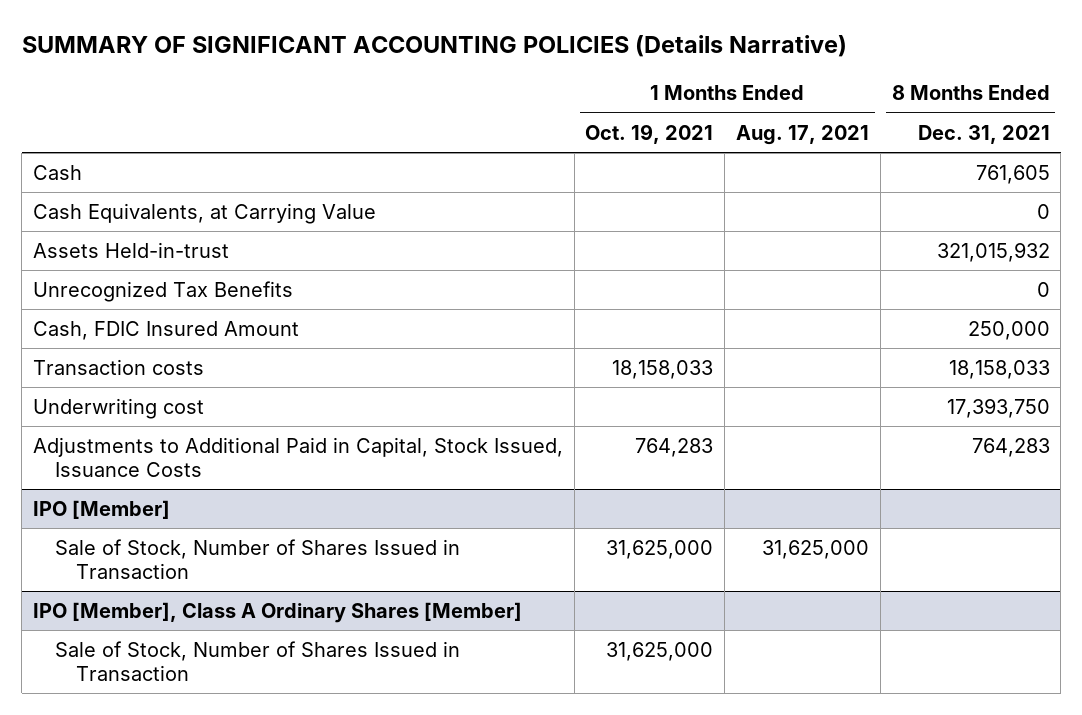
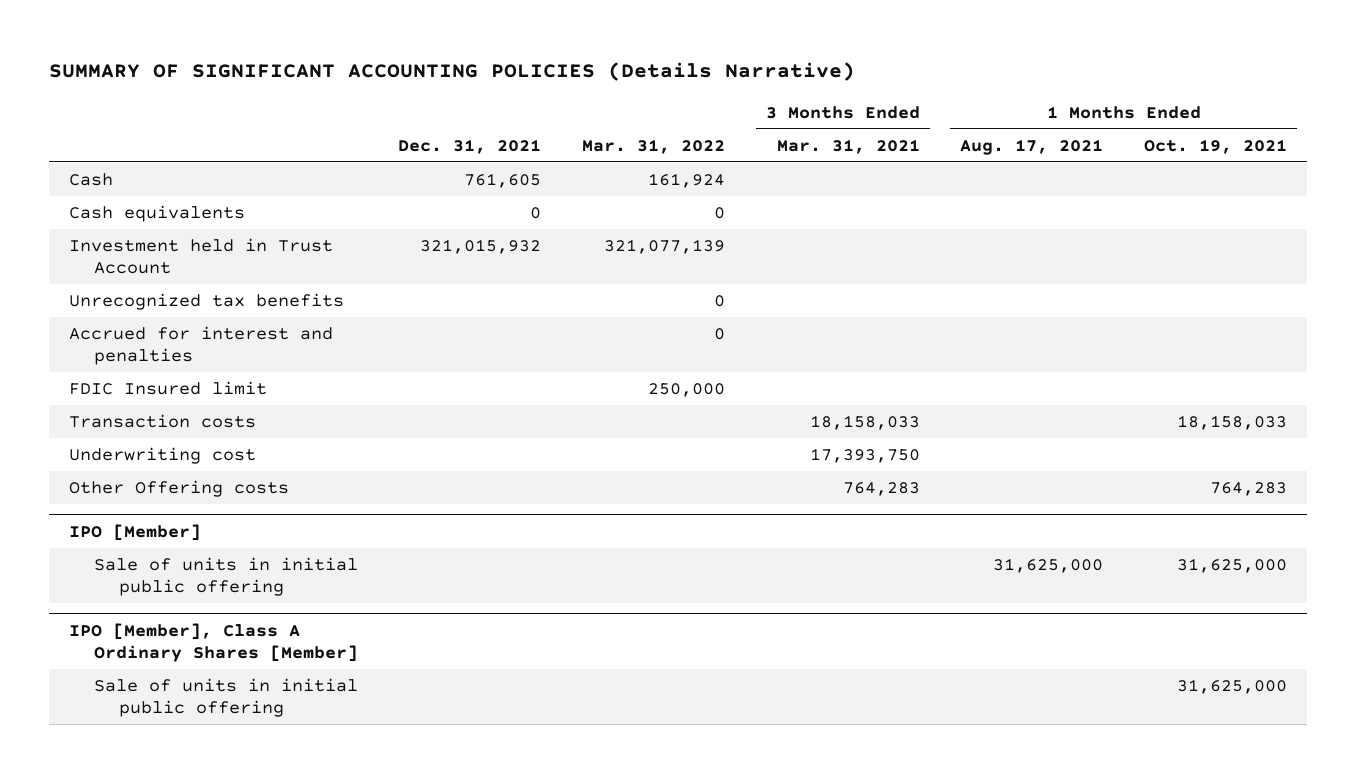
- | 1 Months Ended Oct. 19, 2021 | 1 Months Ended Aug. 17, 2021 | 8 Months Ended Dec. 31, 2021
+ | Dec. 31, 2021 | Mar. 31, 2022 | 3 Months Ended Mar. 31, 2021 | 1 Months Ended Aug. 17, 2021 | 1 Months Ended Oct. 19, 2021
- Cash Equivalents, at Carrying Value | | | 0
- Assets Held-in-trust | | | 321,015,932
- Unrecognized Tax Benefits | | | 0
- Cash, FDIC Insured Amount | | | 250,000
+ Cash equivalents | 0 | 0 | | |
+ Investment held in Trust Account | 321,015,932 | 321,077,139 | | |
+ Unrecognized tax benefits | | 0 | | |
+ Accrued for interest and penalties | | 0 | | |
+ FDIC Insured limit | | 250,000 | | |
- Adjustments to Additional Paid in Capital, Stock Issued, Issuance Costs | 764,283 | | 764,283
+ Other Offering costs | | | 764,283 | | 764,283
@ IPO [Member]
- Sale of Stock, Number of Shares Issued in Transaction | 31,625,000 | 31,625,000 |
+ Sale of units in initial public offering | | | | 31,625,000 | 31,625,000
@ IPO [Member], Class A Ordinary Shares [Member]
- Sale of Stock, Number of Shares Issued in Transaction | 31,625,000 | |
+ Sale of units in initial public offering | | | | | 31,625,000

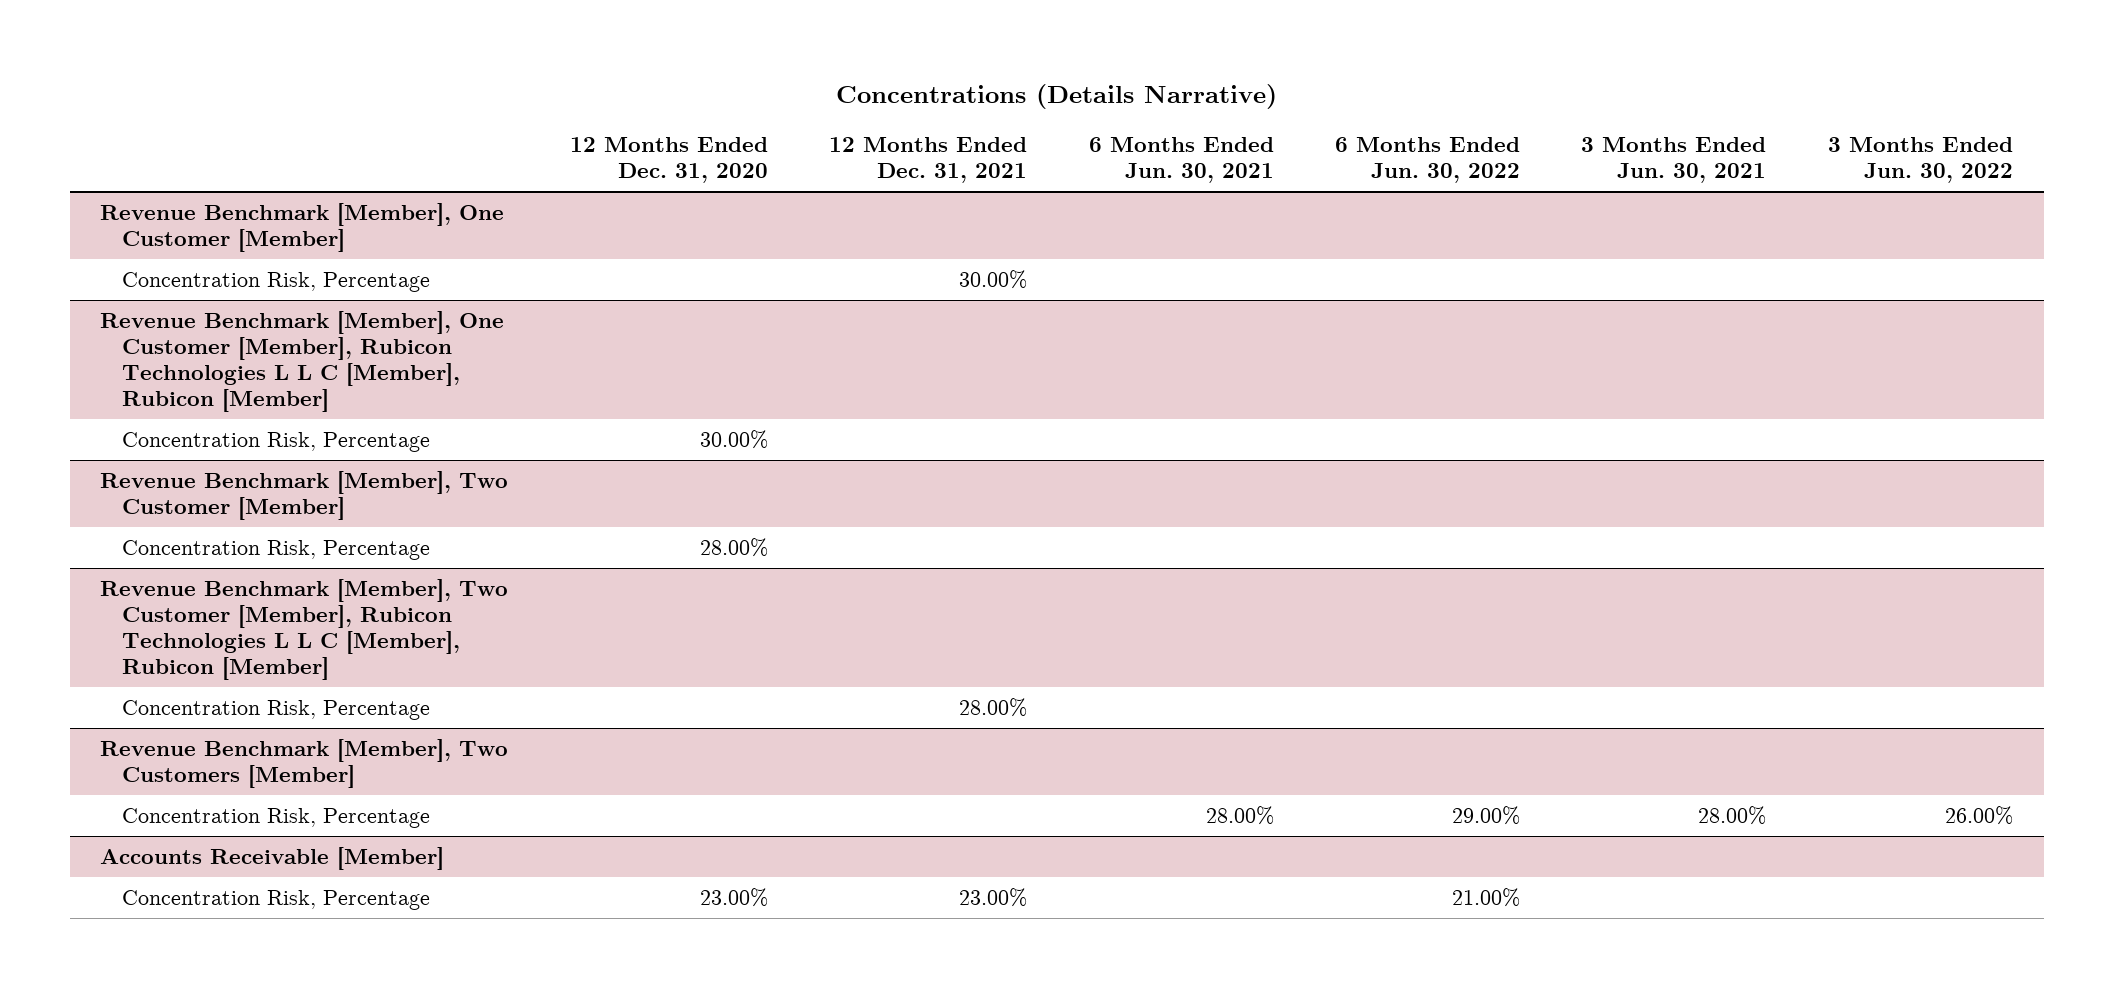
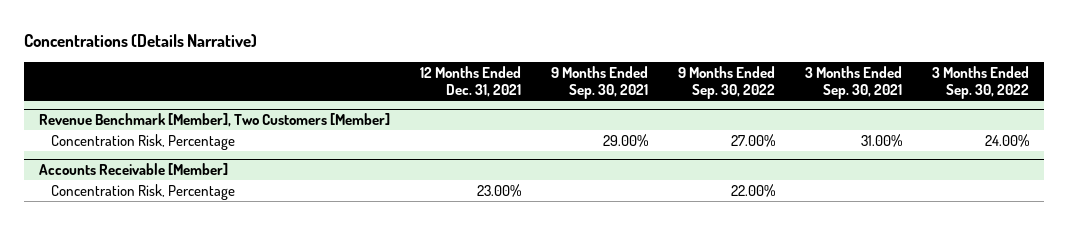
- | 12 Months Ended Dec. 31, 2020 | 12 Months Ended Dec. 31, 2021 | 6 Months Ended Jun. 30, 2021 | 6 Months Ended Jun. 30, 2022 | 3 Months Ended Jun. 30, 2021 | 3 Months Ended Jun. 30, 2022
+ | 12 Months Ended Dec. 31, 2021 | 9 Months Ended Sep. 30, 2021 | 9 Months Ended Sep. 30, 2022 | 3 Months Ended Sep. 30, 2021 | 3 Months Ended Sep. 30, 2022
- Revenue Benchmark [Member], One Customer [Member]
- Concentration Risk, Percentage | | 30.00% | | | |
- Revenue Benchmark [Member], One Customer [Member], Rubicon Technologies L L C [Member], Rubicon [Member]
- Concentration Risk, Percentage | 30.00% | | | | |
- Revenue Benchmark [Member], Two Customer [Member]
- Concentration Risk, Percentage | 28.00% | | | | |
- Revenue Benchmark [Member], Two Customer [Member], Rubicon Technologies L L C [Member], Rubicon [Member]
- Concentration Risk, Percentage | | 28.00% | | | |

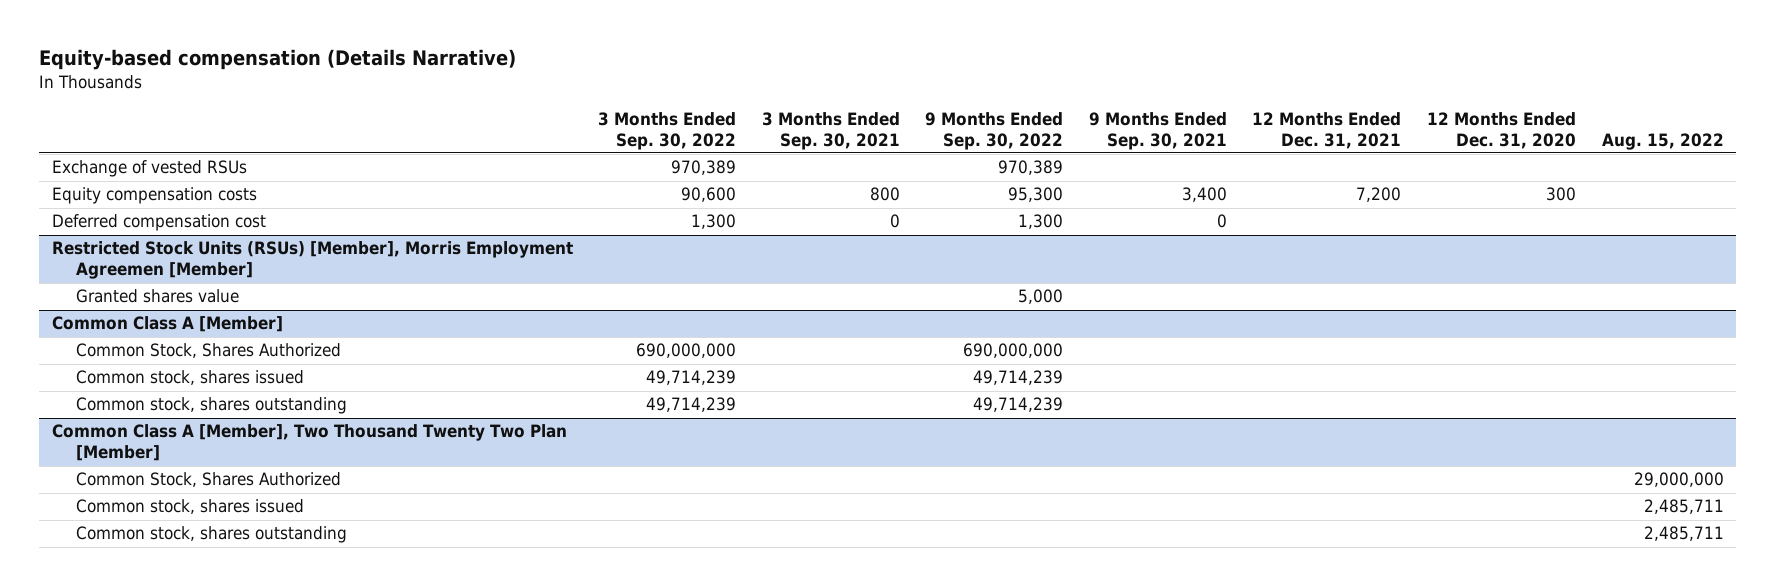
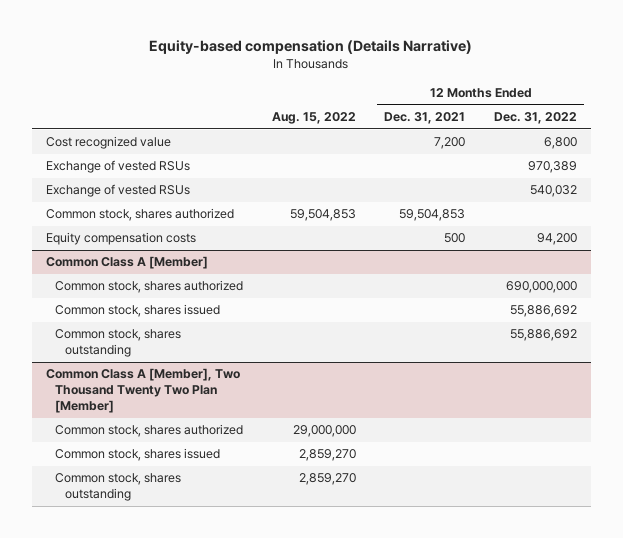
- | 3 Months Ended Sep. 30, 2022 | 3 Months Ended Sep. 30, 2021 | 9 Months Ended Sep. 30, 2022 | 9 Months Ended Sep. 30, 2021 | 12 Months Ended Dec. 31, 2021 | 12 Months Ended Dec. 31, 2020 | Aug. 15, 2022
+ | Aug. 15, 2022 | 12 Months Ended Dec. 31, 2021 | 12 Months Ended Dec. 31, 2022
+ Cost recognized value | | 7,200 | 6,800
- Equity compensation costs | 90,600 | 800 | 95,300 | 3,400 | 7,200 | 300 |
- Deferred compensation cost | 1,300 | 0 | 1,300 | 0 | | |
- Restricted Stock Units (RSUs) [Member], Morris Employment Agreemen [Member]
- Granted shares value | | | 5,000 | | | |
+ Exchange of vested RSUs | | | 540,032
+ Common stock, shares authorized | 59,504,853 | 59,504,853 |
+ Equity compensation costs | | 500 | 94,200
@ Common Class A [Member]
- Common Stock, Shares Authorized | 690,000,000 | | 690,000,000 | | | |
+ Common stock, shares authorized | | | 690,000,000
@ Common Class A [Member], Two Thousand Twenty Two Plan [Member]
- Common Stock, Shares Authorized | | | | | | | 29,000,000
- Common stock, shares issued | | | | | | | 2,485,711
- Common stock, shares outstanding | | | | | | | 2,485,711
+ Common stock, shares authorized | 29,000,000 | |
+ Common stock, shares issued | 2,859,270 | |
+ Common stock, shares outstanding | 2,859,270 | |

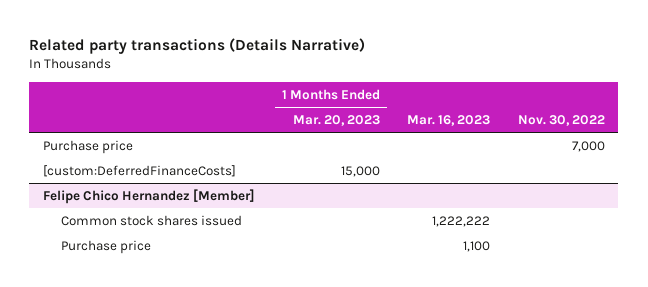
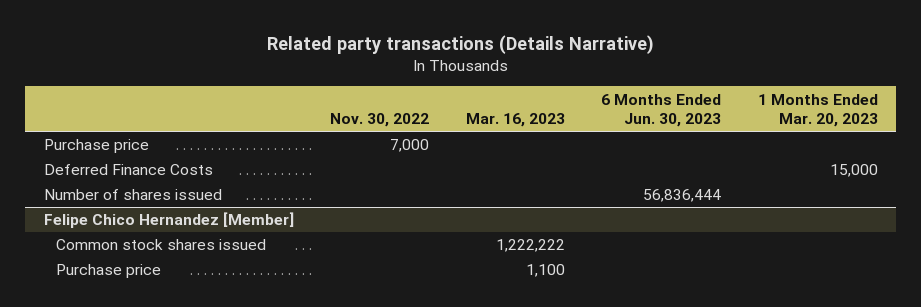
- | 1 Months Ended Mar. 20, 2023 | Mar. 16, 2023 | Nov. 30, 2022
+ | Nov. 30, 2022 | Mar. 16, 2023 | 6 Months Ended Jun. 30, 2023 | 1 Months Ended Mar. 20, 2023
- [custom:DeferredFinanceCosts] | 15,000 | |
+ Deferred Finance Costs | | | | 15,000
+ Number of shares issued | | | 56,836,444 |

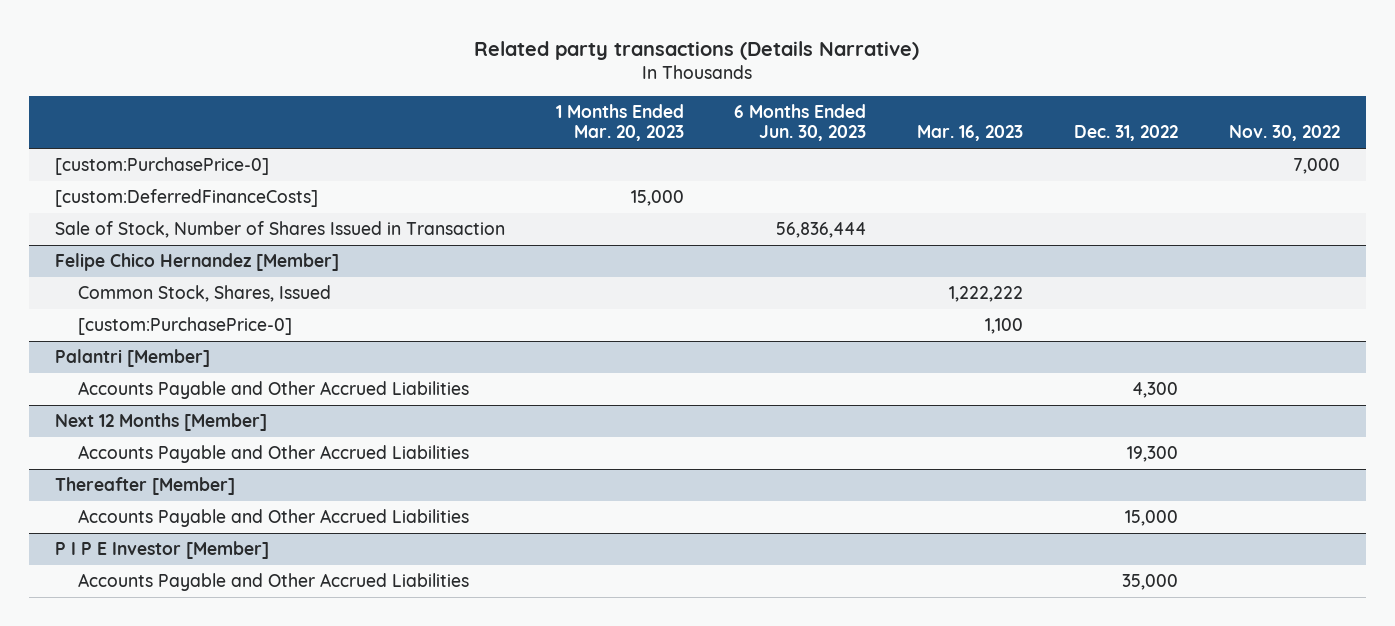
- | Nov. 30, 2022 | Mar. 16, 2023 | 6 Months Ended Jun. 30, 2023 | 1 Months Ended Mar. 20, 2023
+ | 1 Months Ended Mar. 20, 2023 | 6 Months Ended Jun. 30, 2023 | Mar. 16, 2023 | Dec. 31, 2022 | Nov. 30, 2022
- Purchase price | 7,000 | | |
- Deferred Finance Costs | | | | 15,000
- Number of shares issued | | | 56,836,444 |
+ [custom:PurchasePrice-0] | | | | | 7,000
+ [custom:DeferredFinanceCosts] | 15,000 | | | |
+ Sale of Stock, Number of Shares Issued in Transaction | | 56,836,444 | | |
@ Felipe Chico Hernandez [Member]
- Common stock shares issued | | 1,222,222 | |
- Purchase price | | 1,100 | |
+ Common Stock, Shares, Issued | | | 1,222,222 | |
+ [custom:PurchasePrice-0] | | | 1,100 | |
+ Palantri [Member]
+ Accounts Payable and Other Accrued Liabilities | | | | 4,300 |
+ Next 12 Months [Member]
+ Accounts Payable and Other Accrued Liabilities | | | | 19,300 |
+ Thereafter [Member]
+ Accounts Payable and Other Accrued Liabilities | | | | 15,000 |
+ P I P E Investor [Member]
+ Accounts Payable and Other Accrued Liabilities | | | | 35,000 |

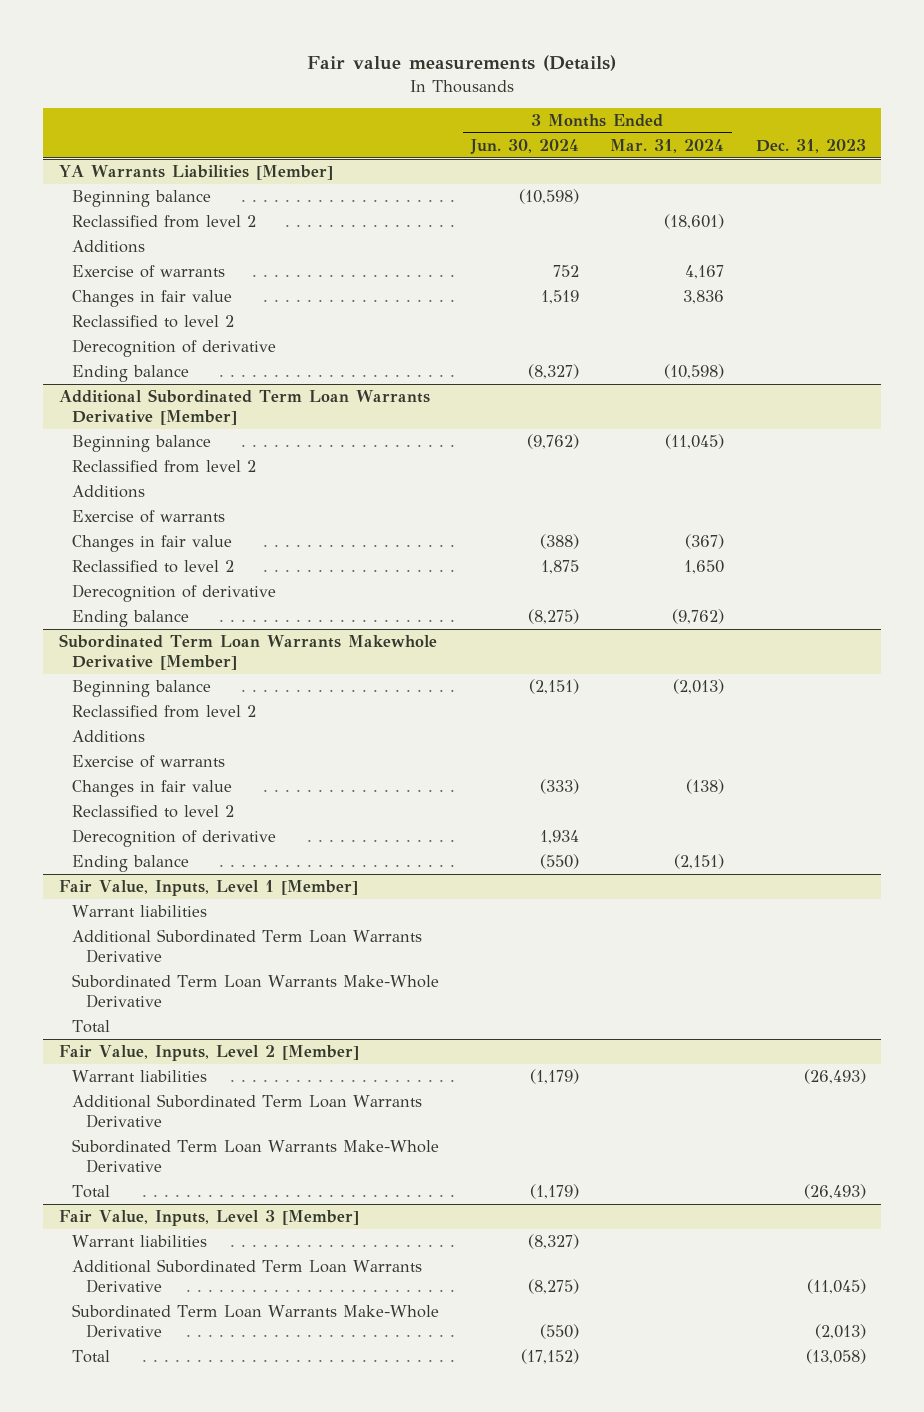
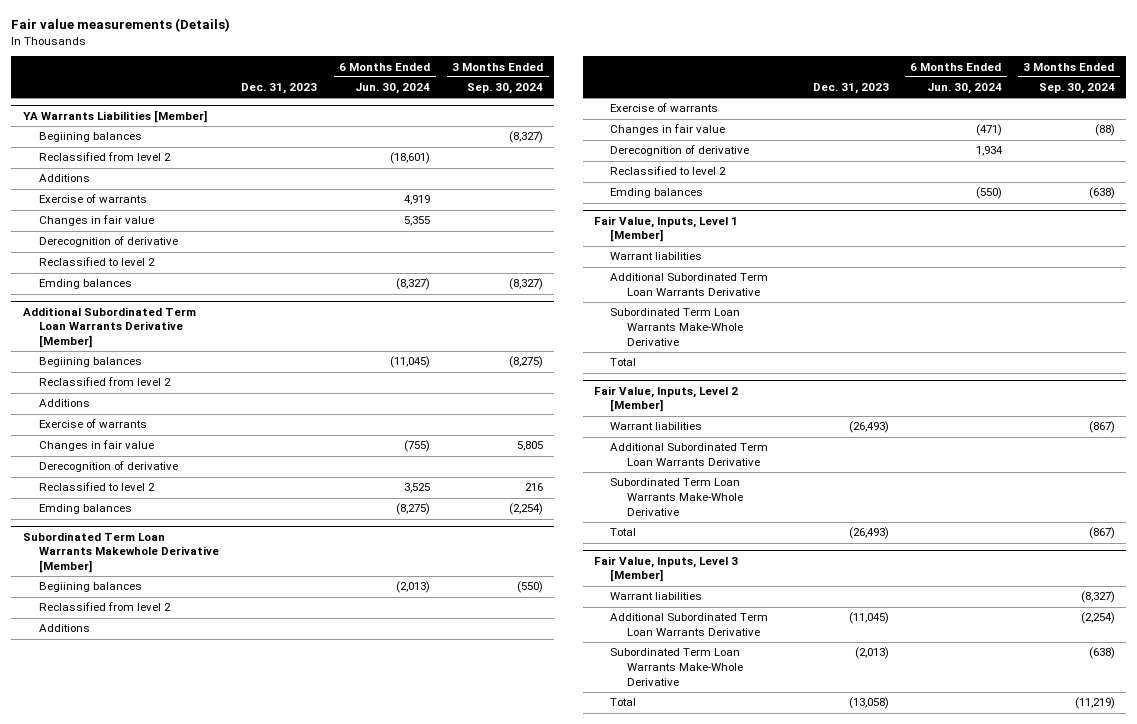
- | 3 Months Ended Jun. 30, 2024 | 3 Months Ended Mar. 31, 2024 | Dec. 31, 2023
+ | Dec. 31, 2023 | 6 Months Ended Jun. 30, 2024 | 3 Months Ended Sep. 30, 2024
@ YA Warrants Liabilities [Member]
- Beginning balance | (10,598) | |
+ Begiining balances | | | (8,327)
- Ending balance | (8,327) | (10,598) |
moved down: Reclassified to level 2
+ Emding balances | | (8,327) | (8,327)
@ Additional Subordinated Term Loan Warrants Derivative [Member]
- Beginning balance | (9,762) | (11,045) |
+ Begiining balances | | (11,045) | (8,275)
- Ending balance | (8,275) | (9,762) |
moved down: Reclassified to level 2 | | 3,525 | 216
+ Emding balances | | (8,275) | (2,254)
@ Subordinated Term Loan Warrants Makewhole Derivative [Member]
- Beginning balance | (2,151) | (2,013) |
+ Begiining balances | | (2,013) | (550)
- Ending balance | (550) | (2,151) |
moved down: Reclassified to level 2
+ Emding balances | | (550) | (638)

